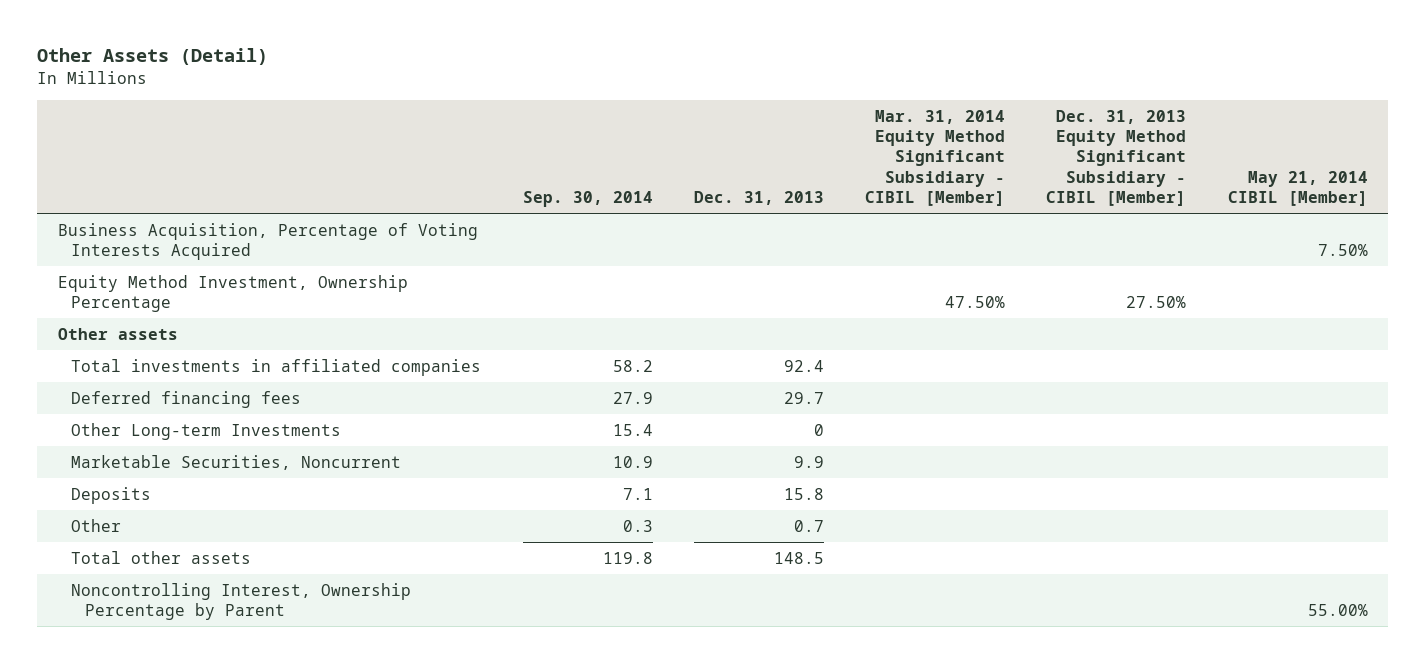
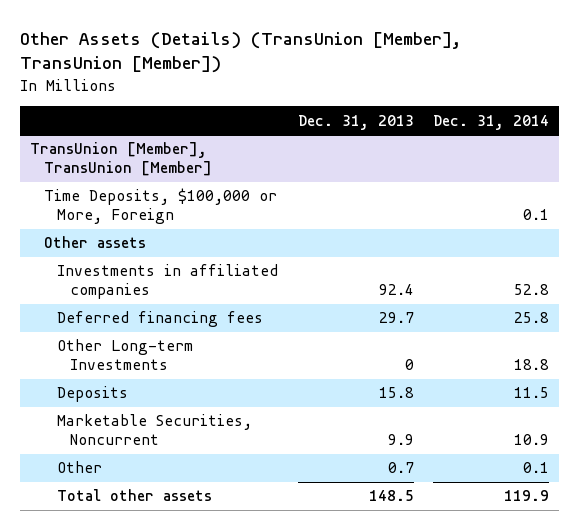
- Other Assets (Detail)
+ Other Assets (Details) (TransUnion [Member], TransUnion [Member])
- | Sep. 30, 2014 | Dec. 31, 2013 | Mar. 31, 2014 Equity Method Significant Subsidiary - CIBIL [Member] | Dec. 31, 2013 Equity Method Significant Subsidiary - CIBIL [Member] | May 21, 2014 CIBIL [Member]
+ | Dec. 31, 2013 | Dec. 31, 2014
- Business Acquisition, Percentage of Voting Interests Acquired | | | | | 7.50%
- Equity Method Investment, Ownership Percentage | | | 47.50% | 27.50% |
+ TransUnion [Member], TransUnion [Member]
+ Time Deposits, $100,000 or More, Foreign | | 0.1
- Total investments in affiliated companies | 58.2 | 92.4 | | |
+ Investments in affiliated companies | 92.4 | 52.8
- Marketable Securities, Noncurrent | 10.9 | 9.9 | | |
+ Marketable Securities, Noncurrent | 9.9 | 10.9
- Noncontrolling Interest, Ownership Percentage by Parent | | | | | 55.00%

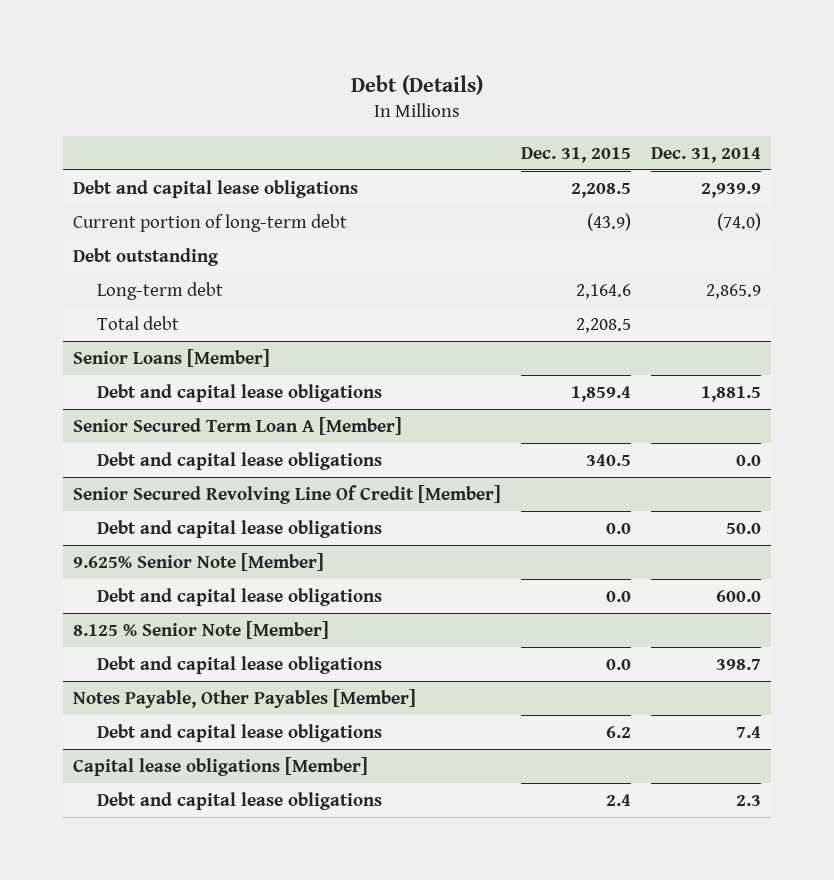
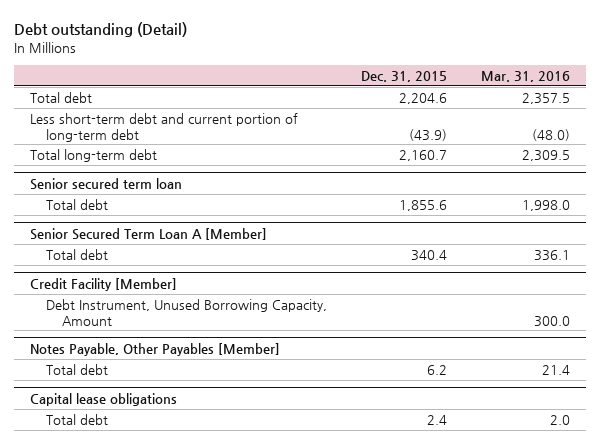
- Debt (Details)
+ Debt outstanding (Detail)
- | Dec. 31, 2015 | Dec. 31, 2014
+ | Dec. 31, 2015 | Mar. 31, 2016
- Debt and capital lease obligations | 2,208.5 | 2,939.9
- Current portion of long-term debt | (43.9) | (74.0)
- Debt outstanding
- Long-term debt | 2,164.6 | 2,865.9
- Total debt | 2,208.5 |
- Senior Loans [Member]
- Debt and capital lease obligations | 1,859.4 | 1,881.5
+ Total debt | 2,204.6 | 2,357.5
+ Less short-term debt and current portion of long-term debt | (43.9) | (48.0)
+ Total long-term debt | 2,160.7 | 2,309.5
+ Senior secured term loan
+ Total debt | 1,855.6 | 1,998.0
@ Senior Secured Term Loan A [Member]
- Debt and capital lease obligations | 340.5 | 0.0
- Senior Secured Revolving Line Of Credit [Member]
- Debt and capital lease obligations | 0.0 | 50.0
- 9.625% Senior Note [Member]
- Debt and capital lease obligations | 0.0 | 600.0
- 8.125 % Senior Note [Member]
- Debt and capital lease obligations | 0.0 | 398.7
@ Senior Secured Term Loan A [Member]
+ Total debt | 340.4 | 336.1
+ Credit Facility [Member]
+ Debt Instrument, Unused Borrowing Capacity, Amount | | 300.0
@ Notes Payable, Other Payables [Member]
- Debt and capital lease obligations | 6.2 | 7.4
- Capital lease obligations [Member]
- Debt and capital lease obligations | 2.4 | 2.3
@ Notes Payable, Other Payables [Member]
+ Total debt | 6.2 | 21.4
+ Capital lease obligations
+ Total debt | 2.4 | 2.0

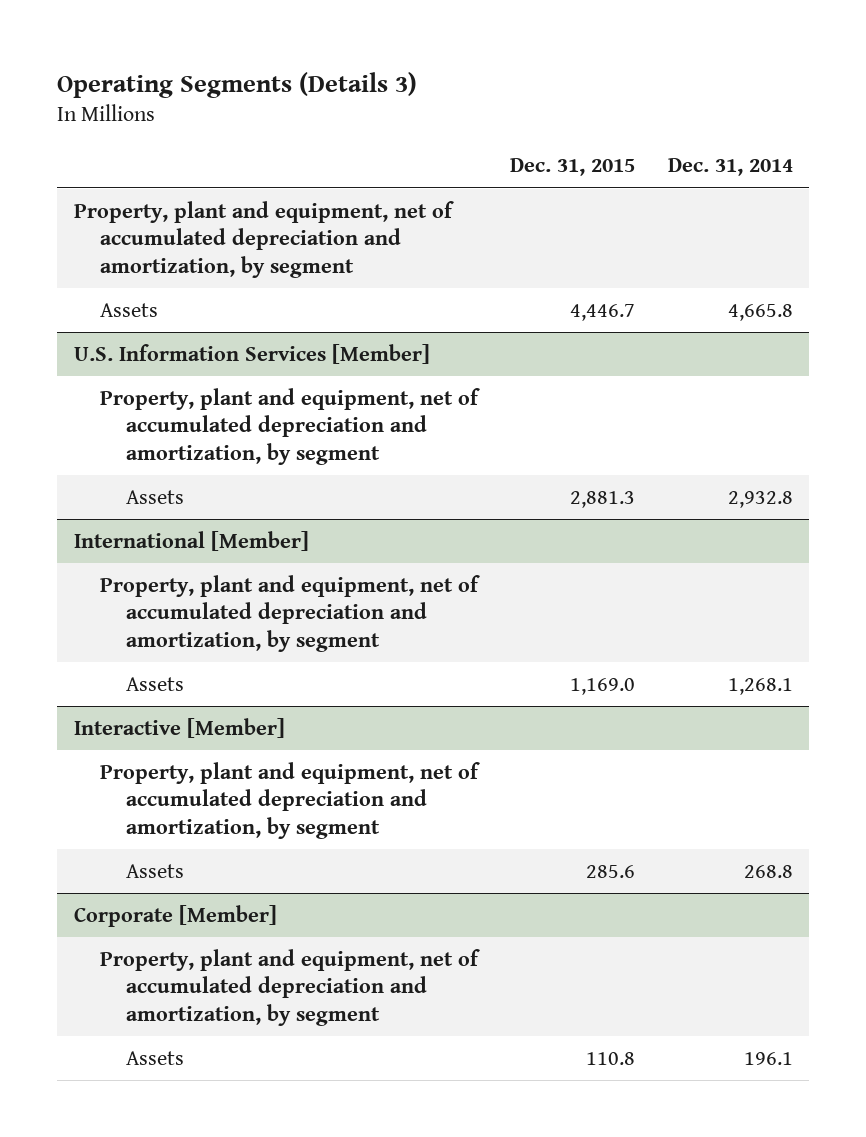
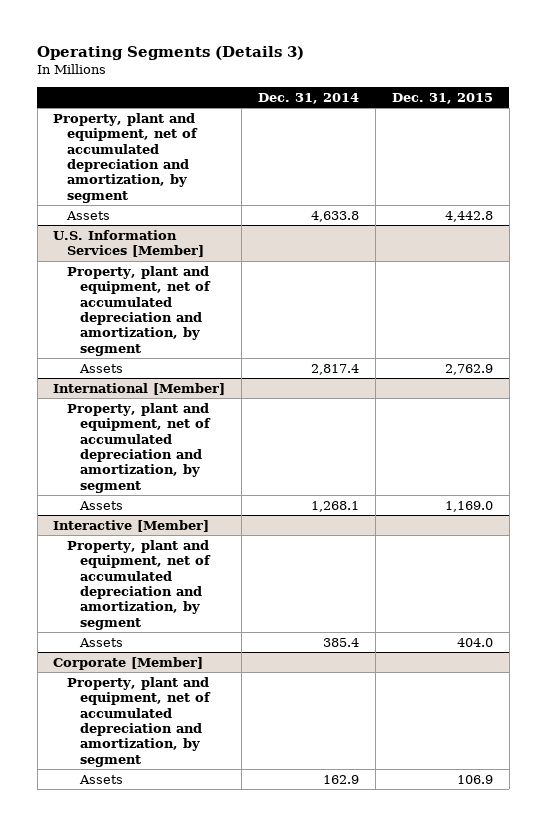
- | Dec. 31, 2015 | Dec. 31, 2014
+ | Dec. 31, 2014 | Dec. 31, 2015
- Assets | 4,446.7 | 4,665.8
+ Assets | 4,633.8 | 4,442.8
@ U.S. Information Services [Member]
- Assets | 2,881.3 | 2,932.8
+ Assets | 2,817.4 | 2,762.9
@ Interactive [Member]
- Assets | 285.6 | 268.8
+ Assets | 385.4 | 404.0
@ Corporate [Member]
- Assets | 110.8 | 196.1
+ Assets | 162.9 | 106.9

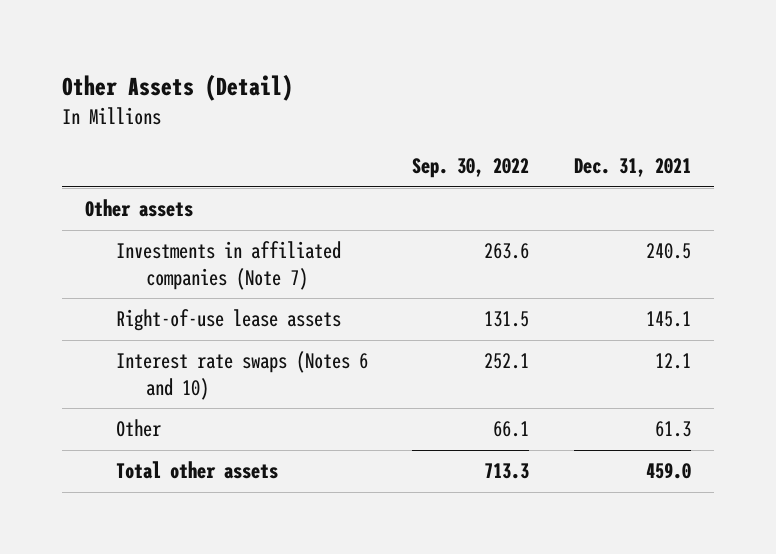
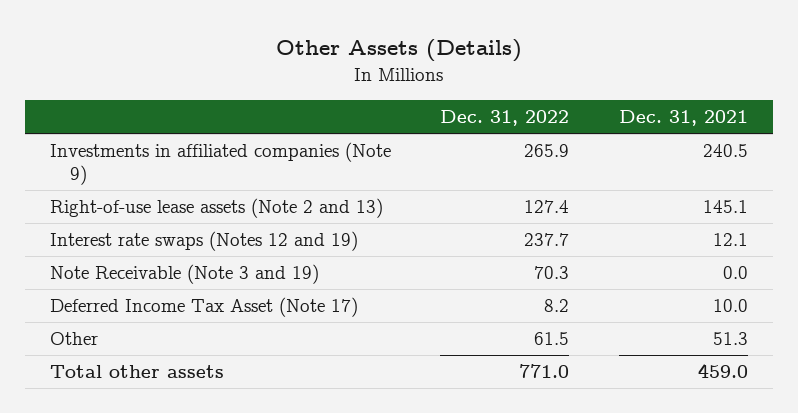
- Other Assets (Detail)
+ Other Assets (Details)
- | Sep. 30, 2022 | Dec. 31, 2021
+ | Dec. 31, 2022 | Dec. 31, 2021
- Other assets
- Investments in affiliated companies (Note 7) | 263.6 | 240.5
- Right-of-use lease assets | 131.5 | 145.1
- Interest rate swaps (Notes 6 and 10) | 252.1 | 12.1
- Other | 66.1 | 61.3
+ Investments in affiliated companies (Note 9) | 265.9 | 240.5
+ Right-of-use lease assets (Note 2 and 13) | 127.4 | 145.1
+ Interest rate swaps (Notes 12 and 19) | 237.7 | 12.1
+ Note Receivable (Note 3 and 19) | 70.3 | 0.0
+ Deferred Income Tax Asset (Note 17) | 8.2 | 10.0
+ Other | 61.5 | 51.3

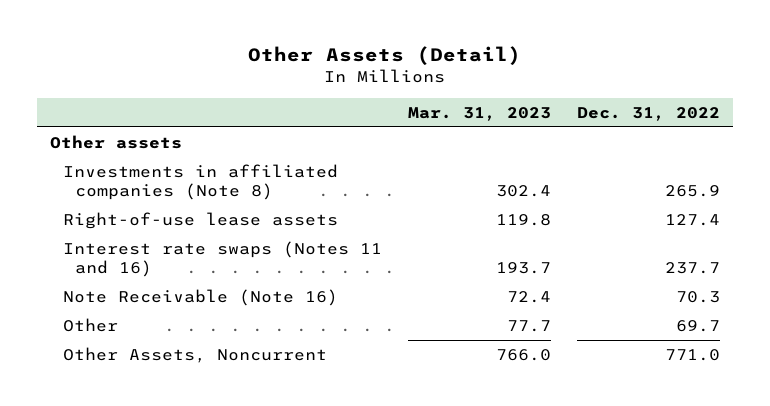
- Other Assets (Details)
+ Other Assets (Detail)
- | Dec. 31, 2022 | Dec. 31, 2021
+ | Mar. 31, 2023 | Dec. 31, 2022
- Investments in affiliated companies (Note 9) | 265.9 | 240.5
- Right-of-use lease assets (Note 2 and 13) | 127.4 | 145.1
- Interest rate swaps (Notes 12 and 19) | 237.7 | 12.1
- Note Receivable (Note 3 and 19) | 70.3 | 0.0
- Deferred Income Tax Asset (Note 17) | 8.2 | 10.0
- Other | 61.5 | 51.3
- Total other assets | 771.0 | 459.0
+ Other assets
+ Investments in affiliated companies (Note 8) | 302.4 | 265.9
+ Right-of-use lease assets | 119.8 | 127.4
+ Interest rate swaps (Notes 11 and 16) | 193.7 | 237.7
+ Note Receivable (Note 16) | 72.4 | 70.3
+ Other | 77.7 | 69.7
+ Other Assets, Noncurrent | 766.0 | 771.0

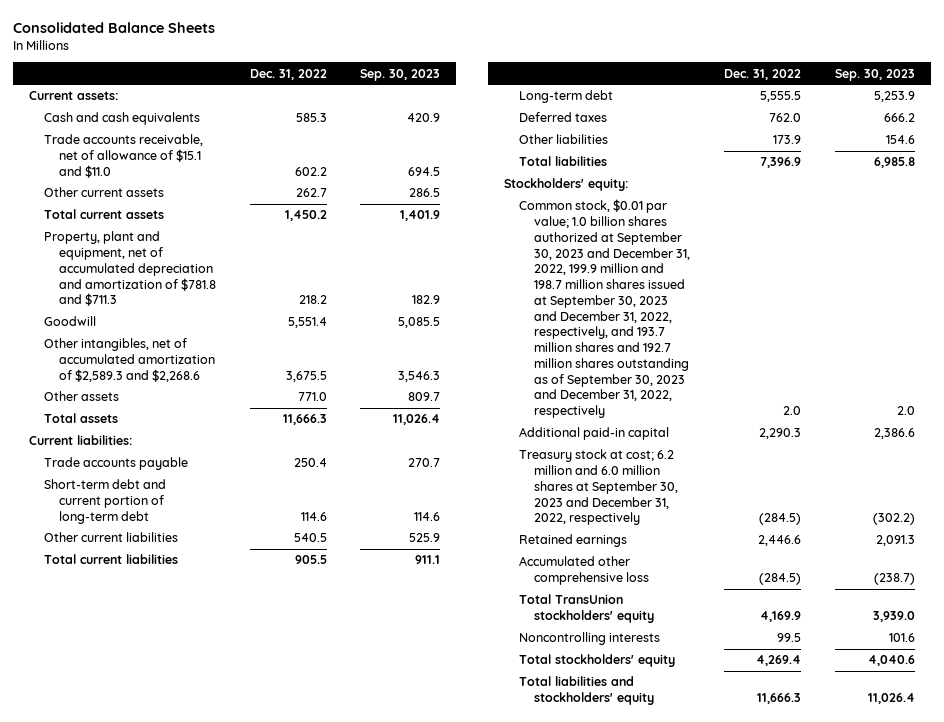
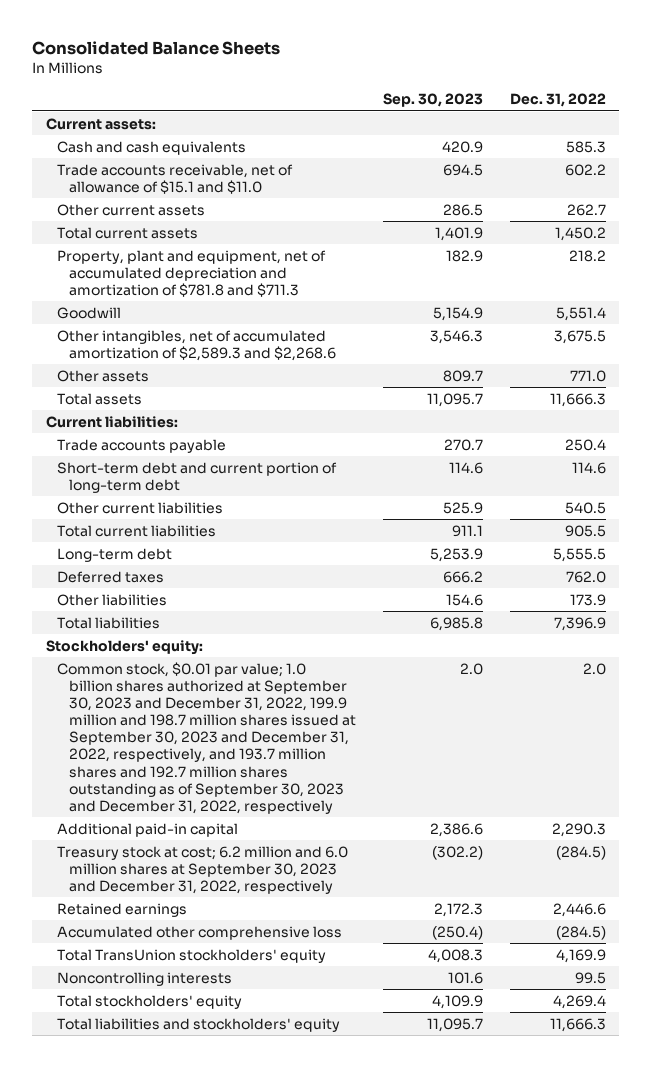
- | Dec. 31, 2022 | Sep. 30, 2023
+ | Sep. 30, 2023 | Dec. 31, 2022
- Goodwill | 5,551.4 | 5,085.5
+ Goodwill | 5,154.9 | 5,551.4
- Total assets | 11,666.3 | 11,026.4
+ Total assets | 11,095.7 | 11,666.3
- Retained earnings | 2,446.6 | 2,091.3
- Accumulated other comprehensive loss | (284.5) | (238.7)
- Total TransUnion stockholders' equity | 4,169.9 | 3,939.0
+ Retained earnings | 2,172.3 | 2,446.6
+ Accumulated other comprehensive loss | (250.4) | (284.5)
+ Total TransUnion stockholders' equity | 4,008.3 | 4,169.9
- Total stockholders' equity | 4,269.4 | 4,040.6
- Total liabilities and stockholders' equity | 11,666.3 | 11,026.4
+ Total stockholders' equity | 4,109.9 | 4,269.4
+ Total liabilities and stockholders' equity | 11,095.7 | 11,666.3

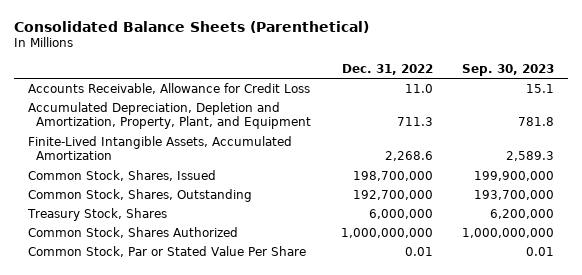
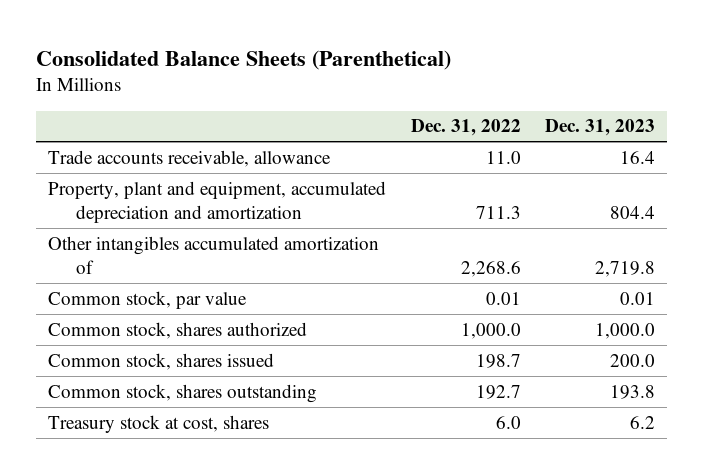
- | Dec. 31, 2022 | Sep. 30, 2023
+ | Dec. 31, 2022 | Dec. 31, 2023
- Accounts Receivable, Allowance for Credit Loss | 11.0 | 15.1
- Accumulated Depreciation, Depletion and Amortization, Property, Plant, and Equipment | 711.3 | 781.8
- Finite-Lived Intangible Assets, Accumulated Amortization | 2,268.6 | 2,589.3
- Common Stock, Shares, Issued | 198,700,000 | 199,900,000
- Common Stock, Shares, Outstanding | 192,700,000 | 193,700,000
- Treasury Stock, Shares | 6,000,000 | 6,200,000
- Common Stock, Shares Authorized | 1,000,000,000 | 1,000,000,000
- Common Stock, Par or Stated Value Per Share | 0.01 | 0.01
+ Trade accounts receivable, allowance | 11.0 | 16.4
+ Property, plant and equipment, accumulated depreciation and amortization | 711.3 | 804.4
+ Other intangibles accumulated amortization of | 2,268.6 | 2,719.8
+ Common stock, par value | 0.01 | 0.01
+ Common stock, shares authorized | 1,000.0 | 1,000.0
+ Common stock, shares issued | 198.7 | 200.0
+ Common stock, shares outstanding | 192.7 | 193.8
+ Treasury stock at cost, shares | 6.0 | 6.2

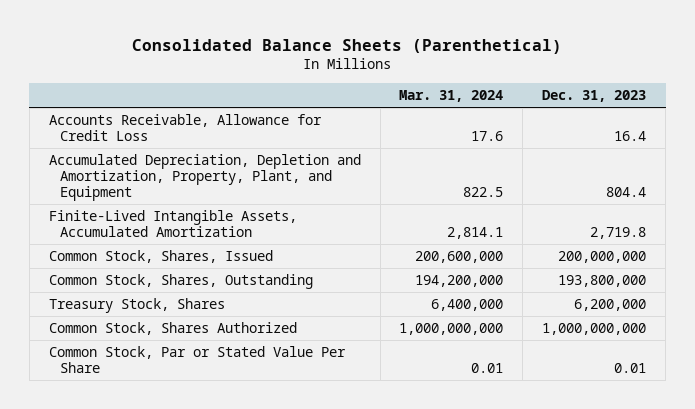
- | Dec. 31, 2022 | Dec. 31, 2023
+ | Mar. 31, 2024 | Dec. 31, 2023
- Trade accounts receivable, allowance | 11.0 | 16.4
- Property, plant and equipment, accumulated depreciation and amortization | 711.3 | 804.4
- Other intangibles accumulated amortization of | 2,268.6 | 2,719.8
- Common stock, par value | 0.01 | 0.01
- Common stock, shares authorized | 1,000.0 | 1,000.0
- Common stock, shares issued | 198.7 | 200.0
- Common stock, shares outstanding | 192.7 | 193.8
- Treasury stock at cost, shares | 6.0 | 6.2
+ Accounts Receivable, Allowance for Credit Loss | 17.6 | 16.4
+ Accumulated Depreciation, Depletion and Amortization, Property, Plant, and Equipment | 822.5 | 804.4
+ Finite-Lived Intangible Assets, Accumulated Amortization | 2,814.1 | 2,719.8
+ Common Stock, Shares, Issued | 200,600,000 | 200,000,000
+ Common Stock, Shares, Outstanding | 194,200,000 | 193,800,000
+ Treasury Stock, Shares | 6,400,000 | 6,200,000
+ Common Stock, Shares Authorized | 1,000,000,000 | 1,000,000,000
+ Common Stock, Par or Stated Value Per Share | 0.01 | 0.01

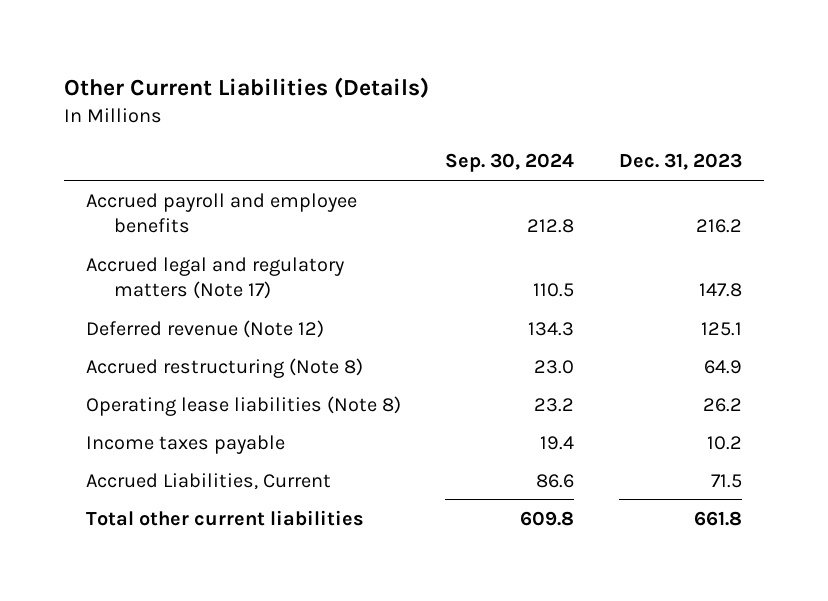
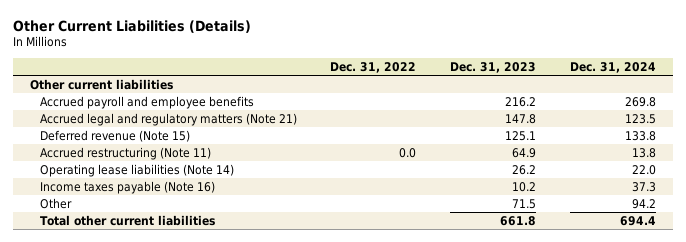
- | Sep. 30, 2024 | Dec. 31, 2023
+ | Dec. 31, 2022 | Dec. 31, 2023 | Dec. 31, 2024
+ Other current liabilities
- Accrued legal and regulatory matters (Note 17) | 110.5 | 147.8
- Deferred revenue (Note 12) | 134.3 | 125.1
- Accrued restructuring (Note 8) | 23.0 | 64.9
- Operating lease liabilities (Note 8) | 23.2 | 26.2
- Income taxes payable | 19.4 | 10.2
- Accrued Liabilities, Current | 86.6 | 71.5
+ Accrued legal and regulatory matters (Note 21) | | 147.8 | 123.5
+ Deferred revenue (Note 15) | | 125.1 | 133.8
+ Accrued restructuring (Note 11) | 0.0 | 64.9 | 13.8
+ Operating lease liabilities (Note 14) | | 26.2 | 22.0
+ Income taxes payable (Note 16) | | 10.2 | 37.3
+ Other | | 71.5 | 94.2

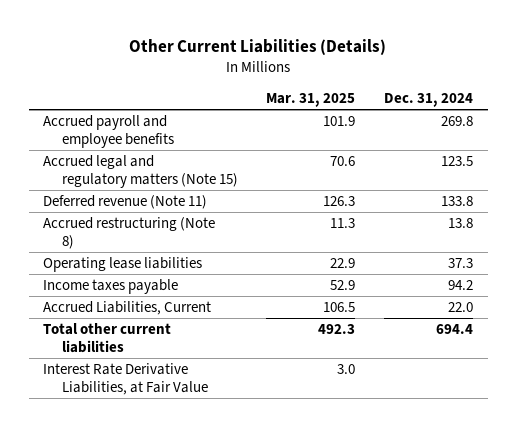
- | Dec. 31, 2022 | Dec. 31, 2023 | Dec. 31, 2024
+ | Mar. 31, 2025 | Dec. 31, 2024
- Other current liabilities
- Accrued legal and regulatory matters (Note 21) | | 147.8 | 123.5
- Deferred revenue (Note 15) | | 125.1 | 133.8
- Accrued restructuring (Note 11) | 0.0 | 64.9 | 13.8
- Operating lease liabilities (Note 14) | | 26.2 | 22.0
- Income taxes payable (Note 16) | | 10.2 | 37.3
- Other | | 71.5 | 94.2
+ Accrued legal and regulatory matters (Note 15) | 70.6 | 123.5
+ Deferred revenue (Note 11) | 126.3 | 133.8
+ Accrued restructuring (Note 8) | 11.3 | 13.8
+ Operating lease liabilities | 22.9 | 37.3
+ Income taxes payable | 52.9 | 94.2
+ Accrued Liabilities, Current | 106.5 | 22.0
+ Interest Rate Derivative Liabilities, at Fair Value | 3.0 |

